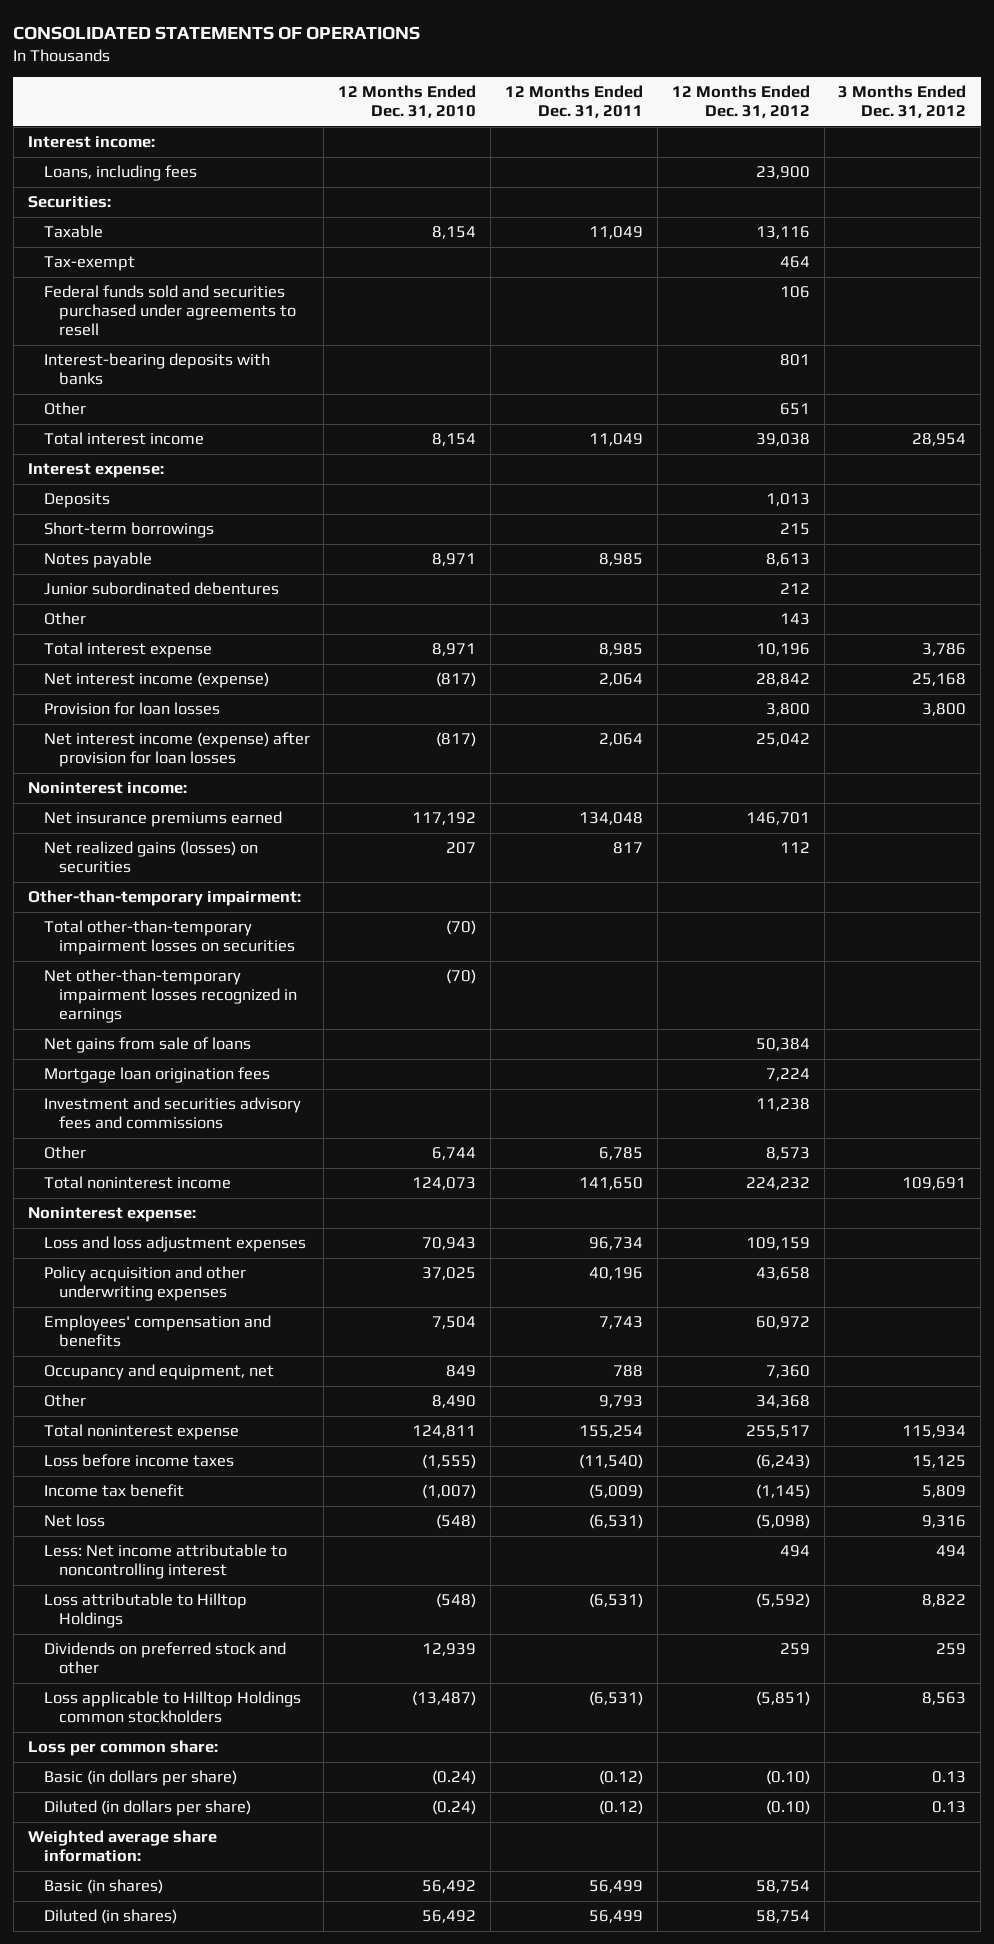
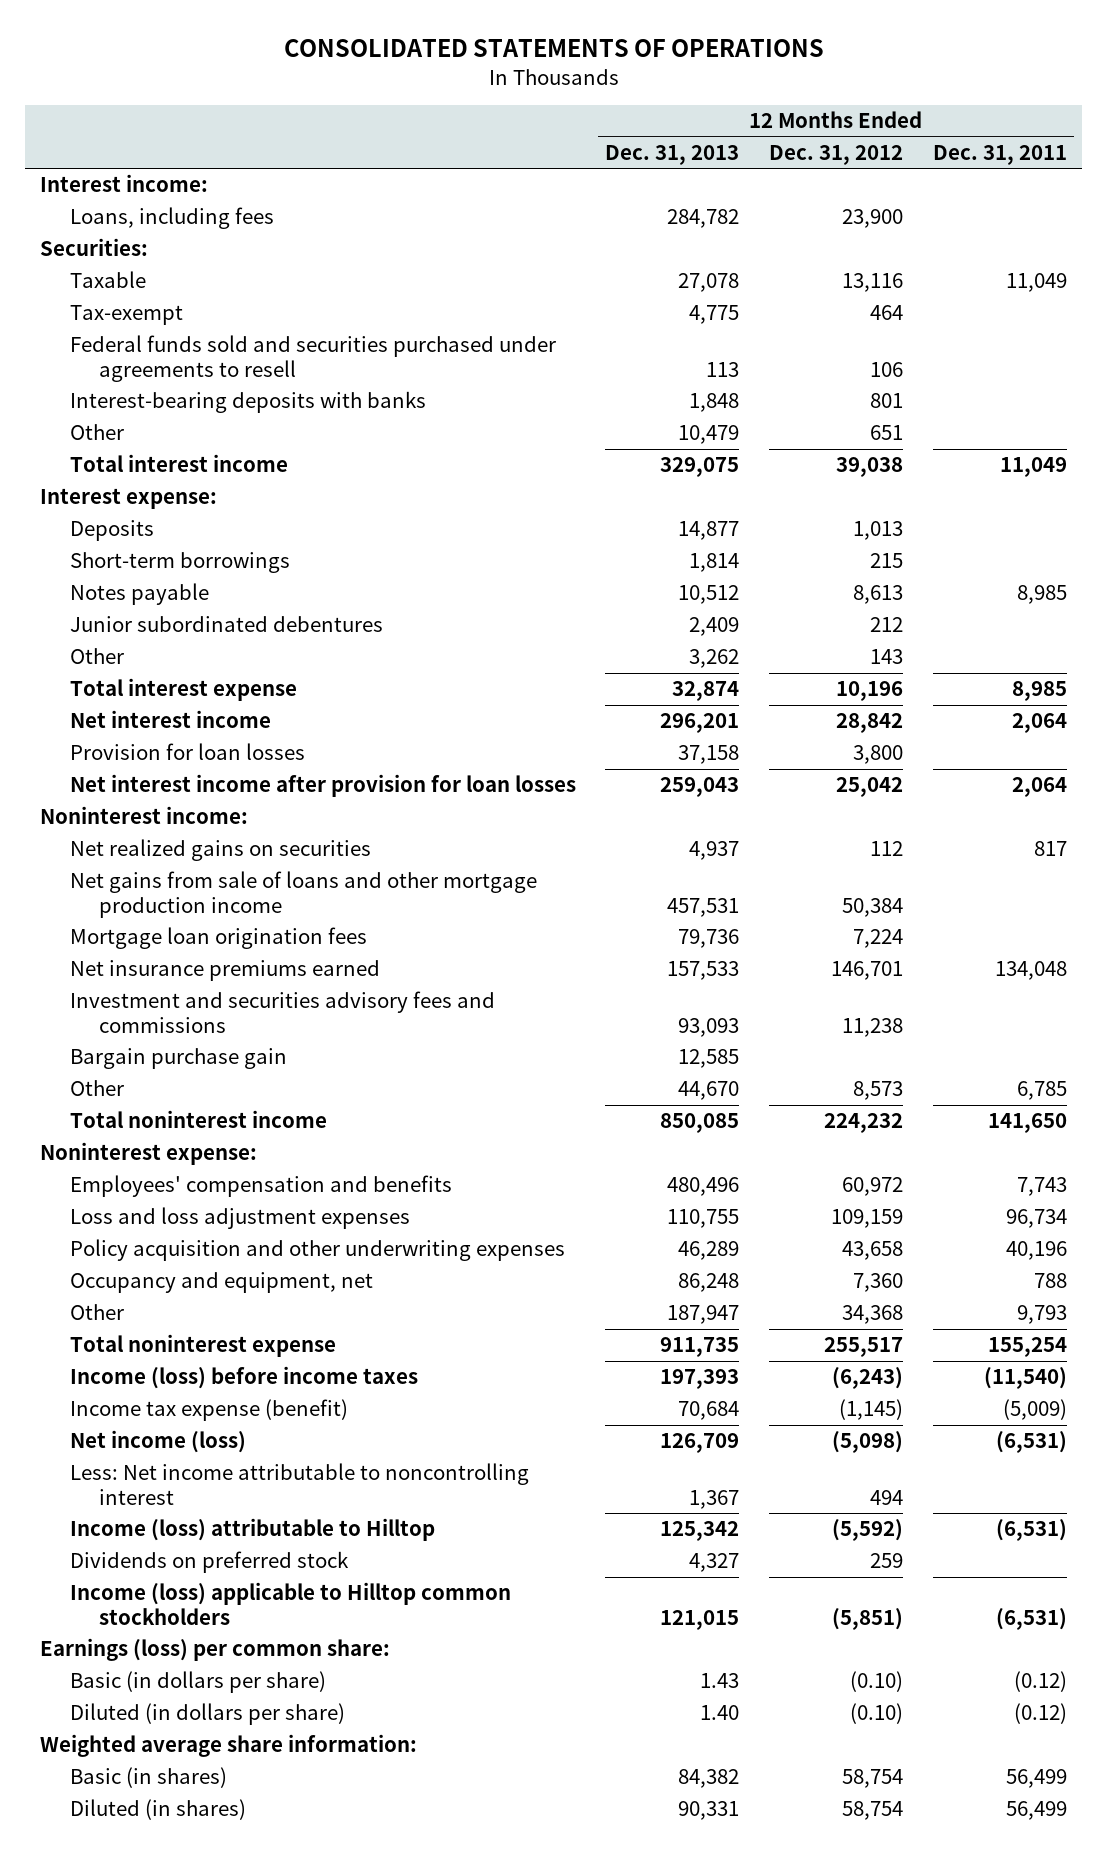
- | 12 Months Ended Dec. 31, 2010 | 12 Months Ended Dec. 31, 2011 | 12 Months Ended Dec. 31, 2012 | 3 Months Ended Dec. 31, 2012
+ | 12 Months Ended Dec. 31, 2013 | 12 Months Ended Dec. 31, 2012 | 12 Months Ended Dec. 31, 2011
- Net interest income (expense) | (817) | 2,064 | 28,842 | 25,168
+ Net interest income | 296,201 | 28,842 | 2,064
- Net interest income (expense) after provision for loan losses | (817) | 2,064 | 25,042 |
+ Net interest income after provision for loan losses | 259,043 | 25,042 | 2,064
- Net realized gains (losses) on securities | 207 | 817 | 112 |
- Other-than-temporary impairment:
- Total other-than-temporary impairment losses on securities | (70) | | |
- Net other-than-temporary impairment losses recognized in earnings | (70) | | |
- Net gains from sale of loans | | | 50,384 |
+ Net realized gains on securities | 4,937 | 112 | 817
+ Net gains from sale of loans and other mortgage production income | 457,531 | 50,384 |
moved down: Net insurance premiums earned | 157,533 | 146,701 | 134,048
+ Bargain purchase gain | 12,585 | |
moved up: Employees' compensation and benefits | 480,496 | 60,972 | 7,743
- Loss before income taxes | (1,555) | (11,540) | (6,243) | 15,125
- Income tax benefit | (1,007) | (5,009) | (1,145) | 5,809
- Net loss | (548) | (6,531) | (5,098) | 9,316
+ Income (loss) before income taxes | 197,393 | (6,243) | (11,540)
+ Income tax expense (benefit) | 70,684 | (1,145) | (5,009)
+ Net income (loss) | 126,709 | (5,098) | (6,531)
- Loss attributable to Hilltop Holdings | (548) | (6,531) | (5,592) | 8,822
- Dividends on preferred stock and other | 12,939 | | 259 | 259
- Loss applicable to Hilltop Holdings common stockholders | (13,487) | (6,531) | (5,851) | 8,563
- Loss per common share:
+ Income (loss) attributable to Hilltop | 125,342 | (5,592) | (6,531)
+ Dividends on preferred stock | 4,327 | 259 |
+ Income (loss) applicable to Hilltop common stockholders | 121,015 | (5,851) | (6,531)
+ Earnings (loss) per common share:

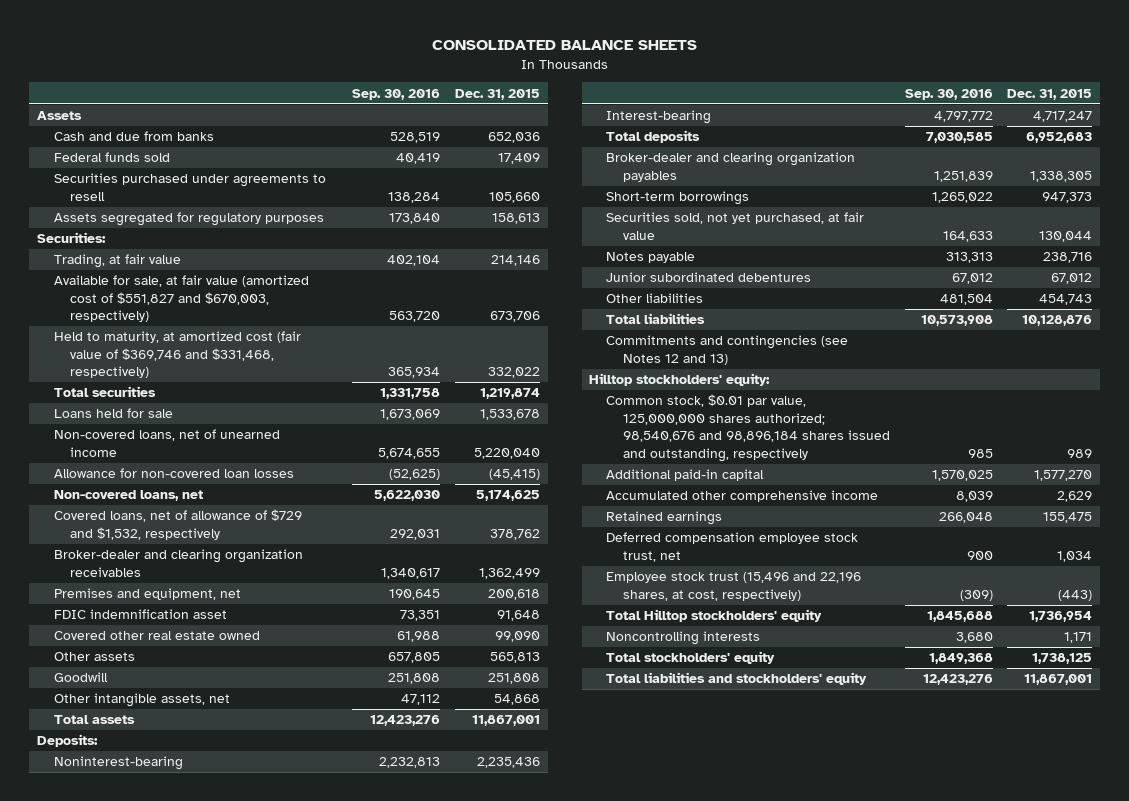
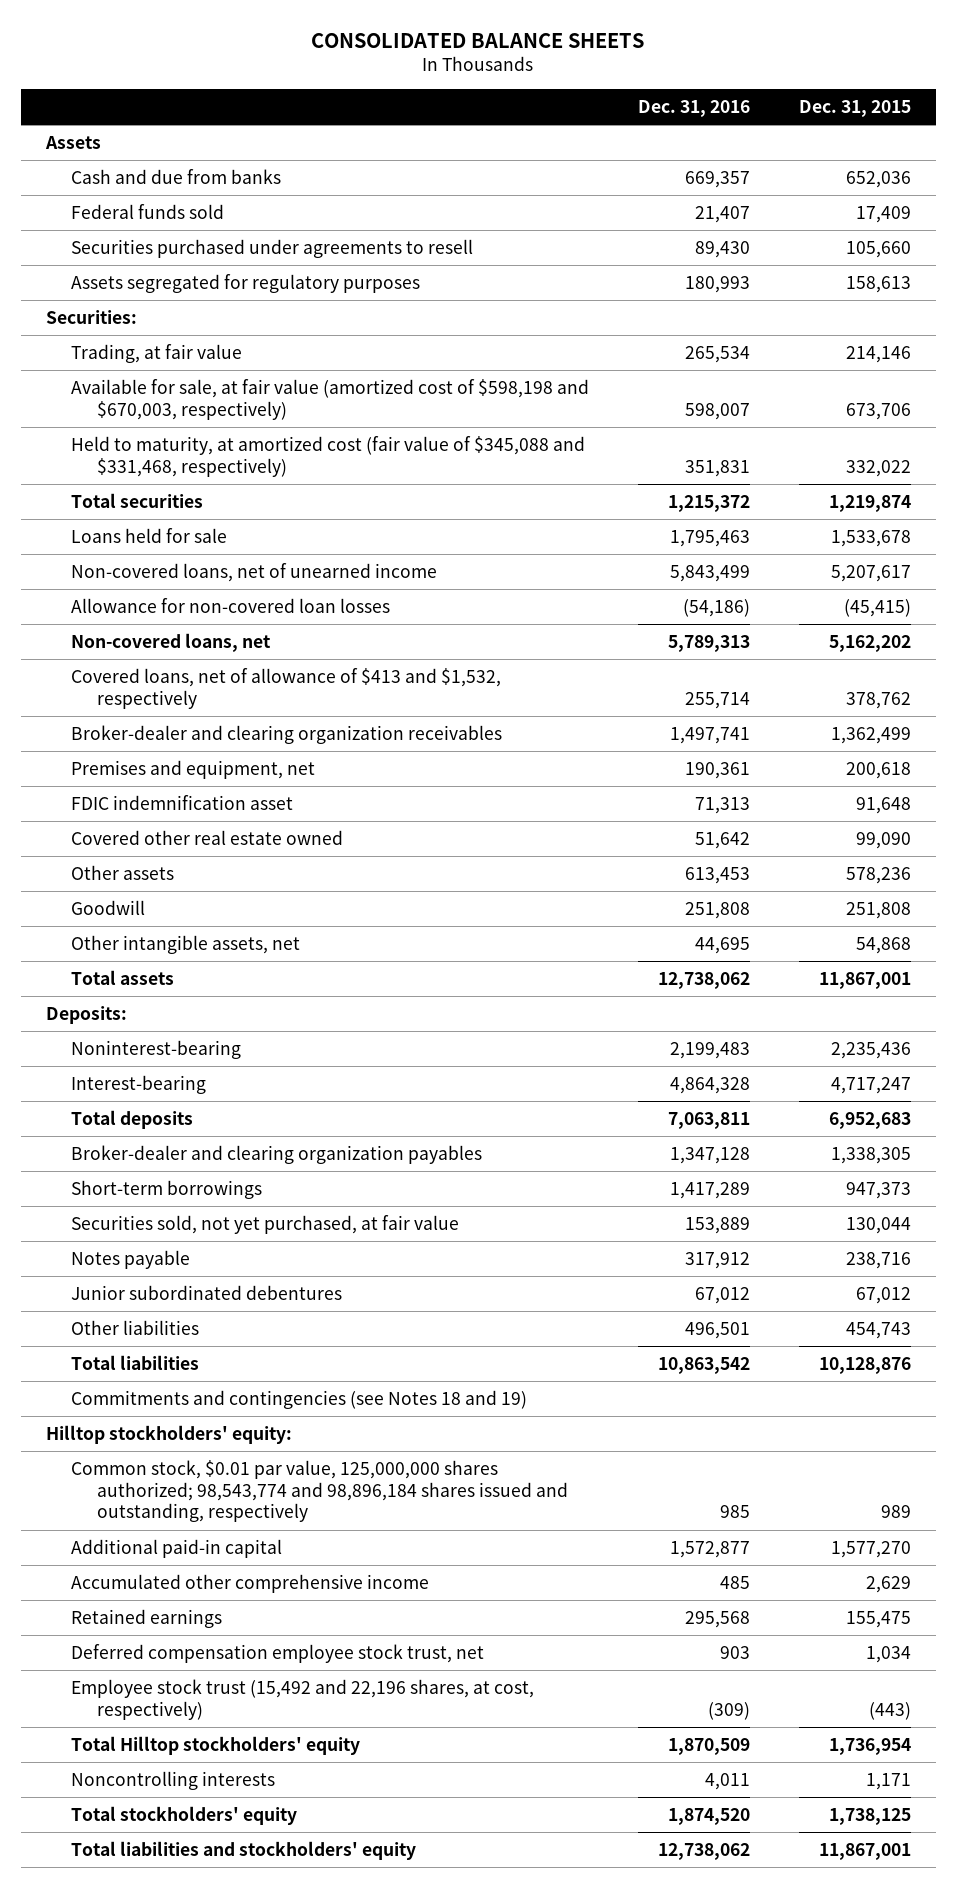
- | Sep. 30, 2016 | Dec. 31, 2015
+ | Dec. 31, 2016 | Dec. 31, 2015
- Available for sale, at fair value (amortized cost of $551,827 and $670,003, respectively) | 563,720 | 673,706
- Held to maturity, at amortized cost (fair value of $369,746 and $331,468, respectively) | 365,934 | 332,022
+ Available for sale, at fair value (amortized cost of $598,198 and $670,003, respectively) | 598,007 | 673,706
+ Held to maturity, at amortized cost (fair value of $345,088 and $331,468, respectively) | 351,831 | 332,022
- Non-covered loans, net of unearned income | 5,674,655 | 5,220,040
+ Non-covered loans, net of unearned income | 5,843,499 | 5,207,617
- Non-covered loans, net | 5,622,030 | 5,174,625
- Covered loans, net of allowance of $729 and $1,532, respectively | 292,031 | 378,762
+ Non-covered loans, net | 5,789,313 | 5,162,202
+ Covered loans, net of allowance of $413 and $1,532, respectively | 255,714 | 378,762
- Other assets | 657,805 | 565,813
+ Other assets | 613,453 | 578,236
- Commitments and contingencies (see Notes 12 and 13)
+ Commitments and contingencies (see Notes 18 and 19)
- Common stock, $0.01 par value, 125,000,000 shares authorized; 98,540,676 and 98,896,184 shares issued and outstanding, respectively | 985 | 989
+ Common stock, $0.01 par value, 125,000,000 shares authorized; 98,543,774 and 98,896,184 shares issued and outstanding, respectively | 985 | 989
- Employee stock trust (15,496 and 22,196 shares, at cost, respectively) | (309) | (443)
+ Employee stock trust (15,492 and 22,196 shares, at cost, respectively) | (309) | (443)

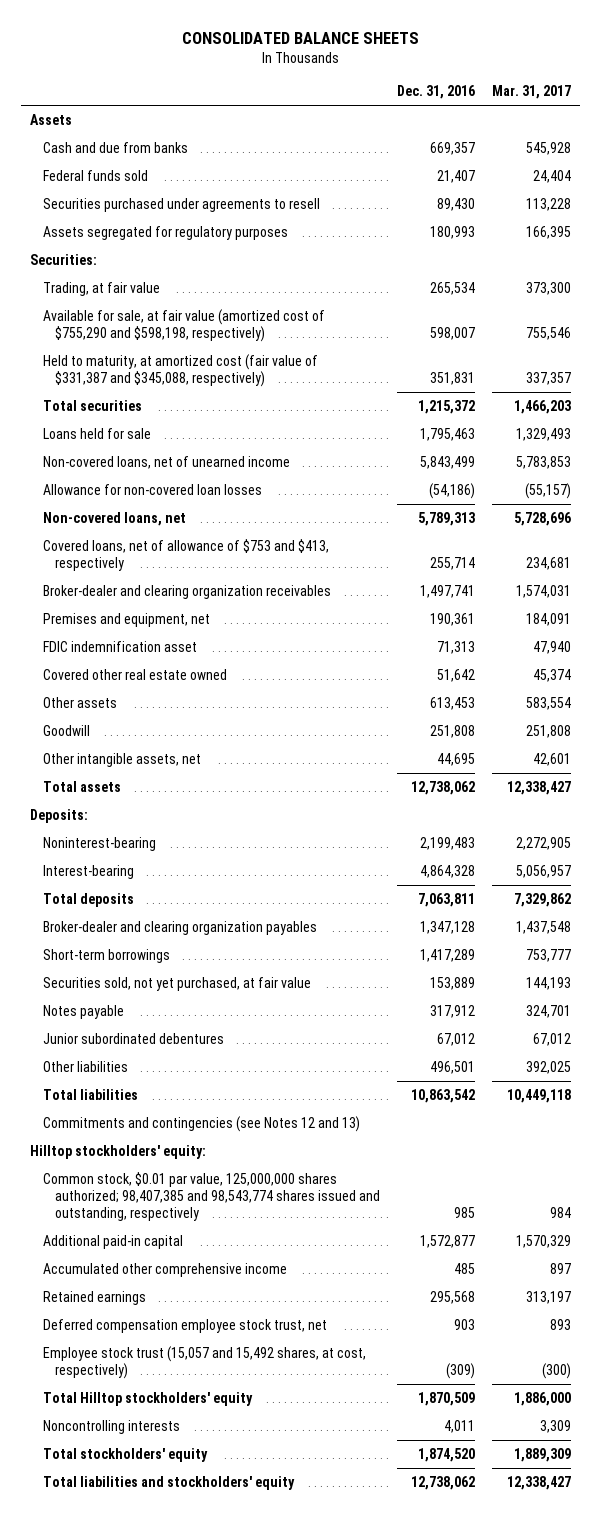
- | Dec. 31, 2016 | Dec. 31, 2015
+ | Dec. 31, 2016 | Mar. 31, 2017
- Available for sale, at fair value (amortized cost of $598,198 and $670,003, respectively) | 598,007 | 673,706
- Held to maturity, at amortized cost (fair value of $345,088 and $331,468, respectively) | 351,831 | 332,022
+ Available for sale, at fair value (amortized cost of $755,290 and $598,198, respectively) | 598,007 | 755,546
+ Held to maturity, at amortized cost (fair value of $331,387 and $345,088, respectively) | 351,831 | 337,357
- Covered loans, net of allowance of $413 and $1,532, respectively | 255,714 | 378,762
+ Covered loans, net of allowance of $753 and $413, respectively | 255,714 | 234,681
- Commitments and contingencies (see Notes 18 and 19)
+ Commitments and contingencies (see Notes 12 and 13)
- Common stock, $0.01 par value, 125,000,000 shares authorized; 98,543,774 and 98,896,184 shares issued and outstanding, respectively | 985 | 989
+ Common stock, $0.01 par value, 125,000,000 shares authorized; 98,407,385 and 98,543,774 shares issued and outstanding, respectively | 985 | 984
- Employee stock trust (15,492 and 22,196 shares, at cost, respectively) | (309) | (443)
+ Employee stock trust (15,057 and 15,492 shares, at cost, respectively) | (309) | (300)

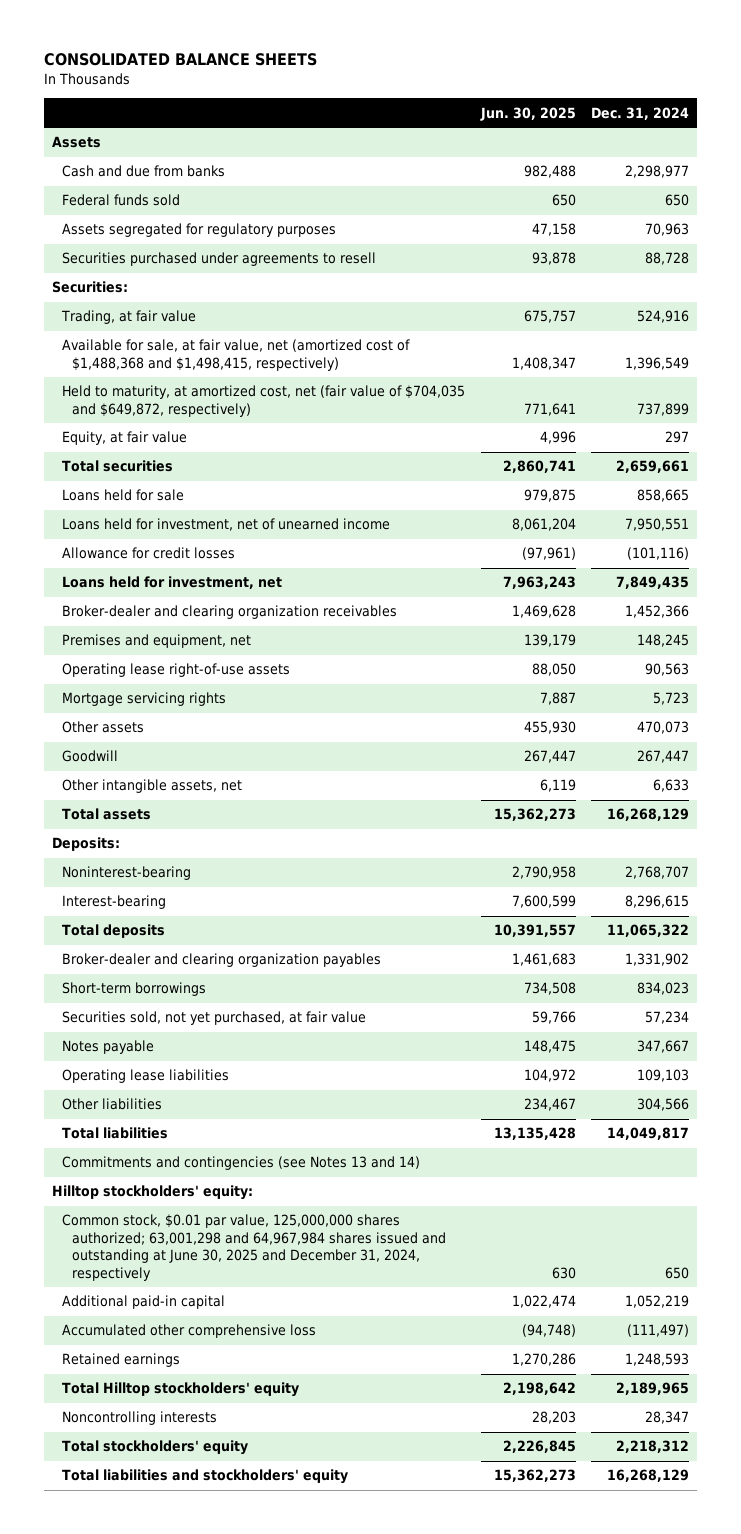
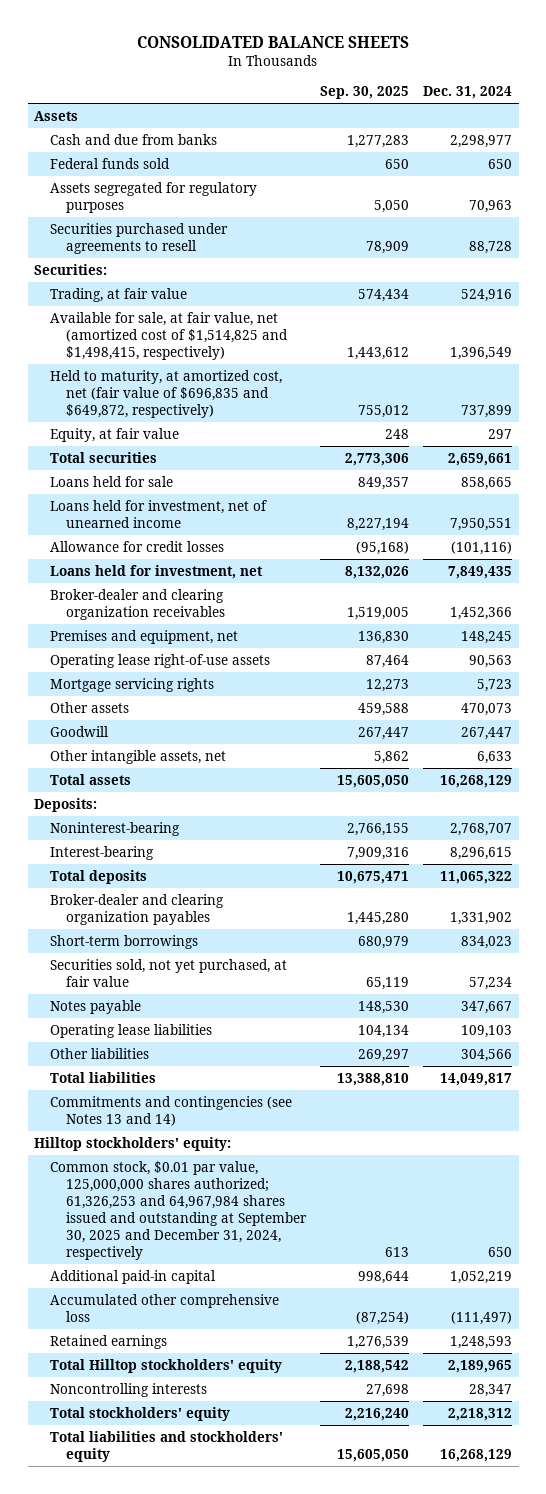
- | Jun. 30, 2025 | Dec. 31, 2024
+ | Sep. 30, 2025 | Dec. 31, 2024
- Available for sale, at fair value, net (amortized cost of $1,488,368 and $1,498,415, respectively) | 1,408,347 | 1,396,549
- Held to maturity, at amortized cost, net (fair value of $704,035 and $649,872, respectively) | 771,641 | 737,899
+ Available for sale, at fair value, net (amortized cost of $1,514,825 and $1,498,415, respectively) | 1,443,612 | 1,396,549
+ Held to maturity, at amortized cost, net (fair value of $696,835 and $649,872, respectively) | 755,012 | 737,899
- Common stock, $0.01 par value, 125,000,000 shares authorized; 63,001,298 and 64,967,984 shares issued and outstanding at June 30, 2025 and December 31, 2024, respectively | 630 | 650
+ Common stock, $0.01 par value, 125,000,000 shares authorized; 61,326,253 and 64,967,984 shares issued and outstanding at September 30, 2025 and December 31, 2024, respectively | 613 | 650

